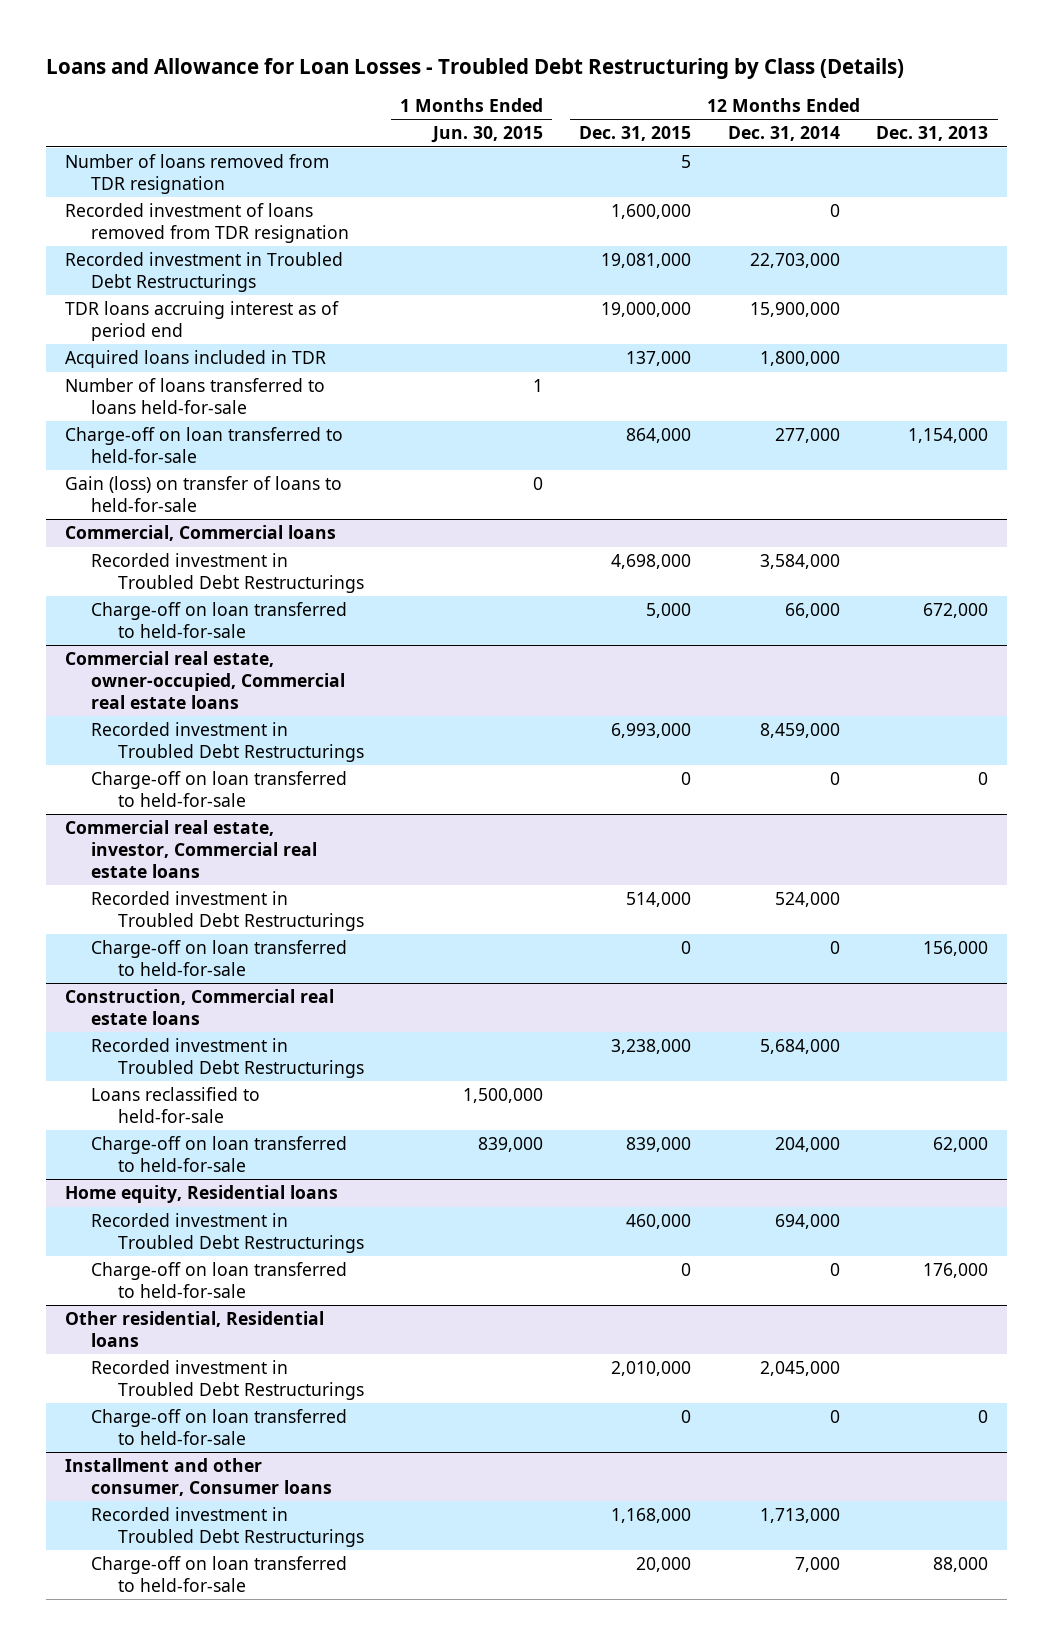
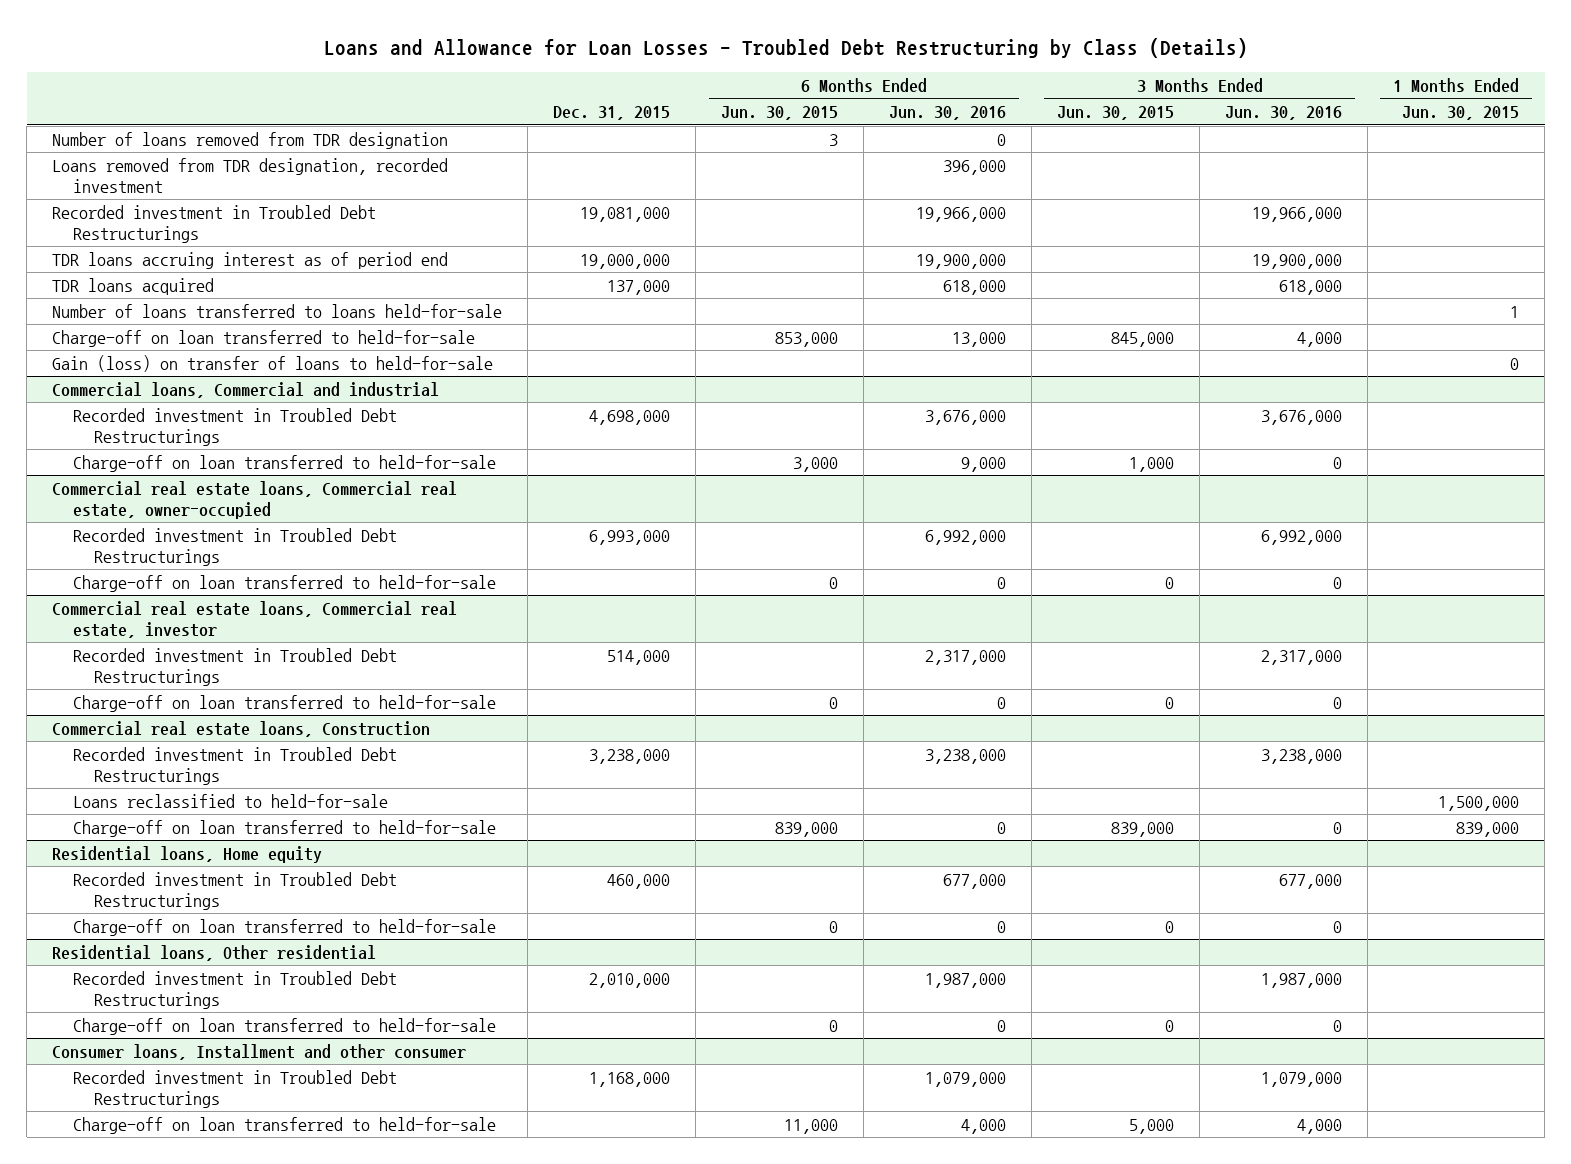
- | 1 Months Ended Jun. 30, 2015 | 12 Months Ended Dec. 31, 2015 | 12 Months Ended Dec. 31, 2014 | 12 Months Ended Dec. 31, 2013
+ | Dec. 31, 2015 | 6 Months Ended Jun. 30, 2015 | 6 Months Ended Jun. 30, 2016 | 3 Months Ended Jun. 30, 2015 | 3 Months Ended Jun. 30, 2016 | 1 Months Ended Jun. 30, 2015
- Number of loans removed from TDR resignation | | 5 | |
- Recorded investment of loans removed from TDR resignation | | 1,600,000 | 0 |
+ Number of loans removed from TDR designation | | 3 | 0 | | |
+ Loans removed from TDR designation, recorded investment | | | 396,000 | | |
- Acquired loans included in TDR | | 137,000 | 1,800,000 |
+ TDR loans acquired | 137,000 | | 618,000 | | 618,000 |
- Commercial, Commercial loans
+ Commercial loans, Commercial and industrial
- Commercial real estate, owner-occupied, Commercial real estate loans
+ Commercial real estate loans, Commercial real estate, owner-occupied
- Commercial real estate, investor, Commercial real estate loans
+ Commercial real estate loans, Commercial real estate, investor
- Construction, Commercial real estate loans
+ Commercial real estate loans, Construction
- Home equity, Residential loans
+ Residential loans, Home equity
- Other residential, Residential loans
+ Residential loans, Other residential
- Installment and other consumer, Consumer loans
+ Consumer loans, Installment and other consumer

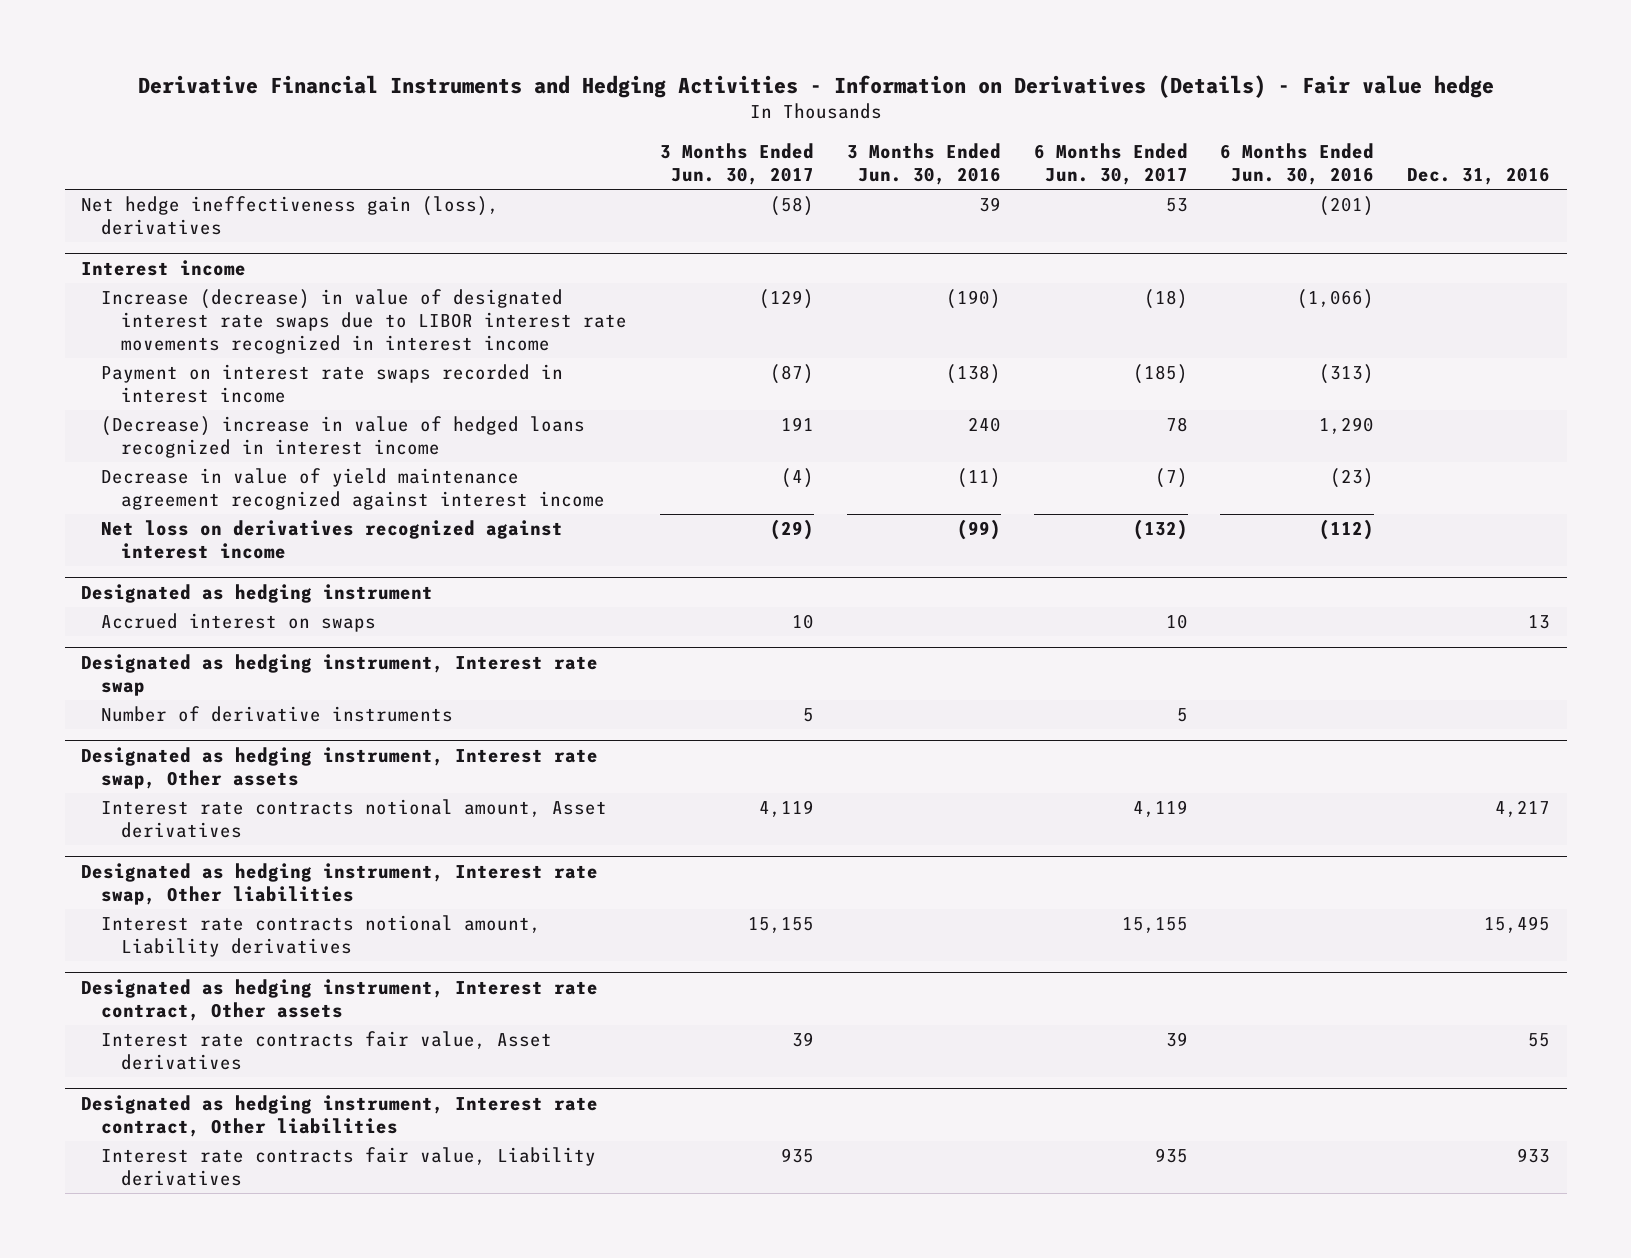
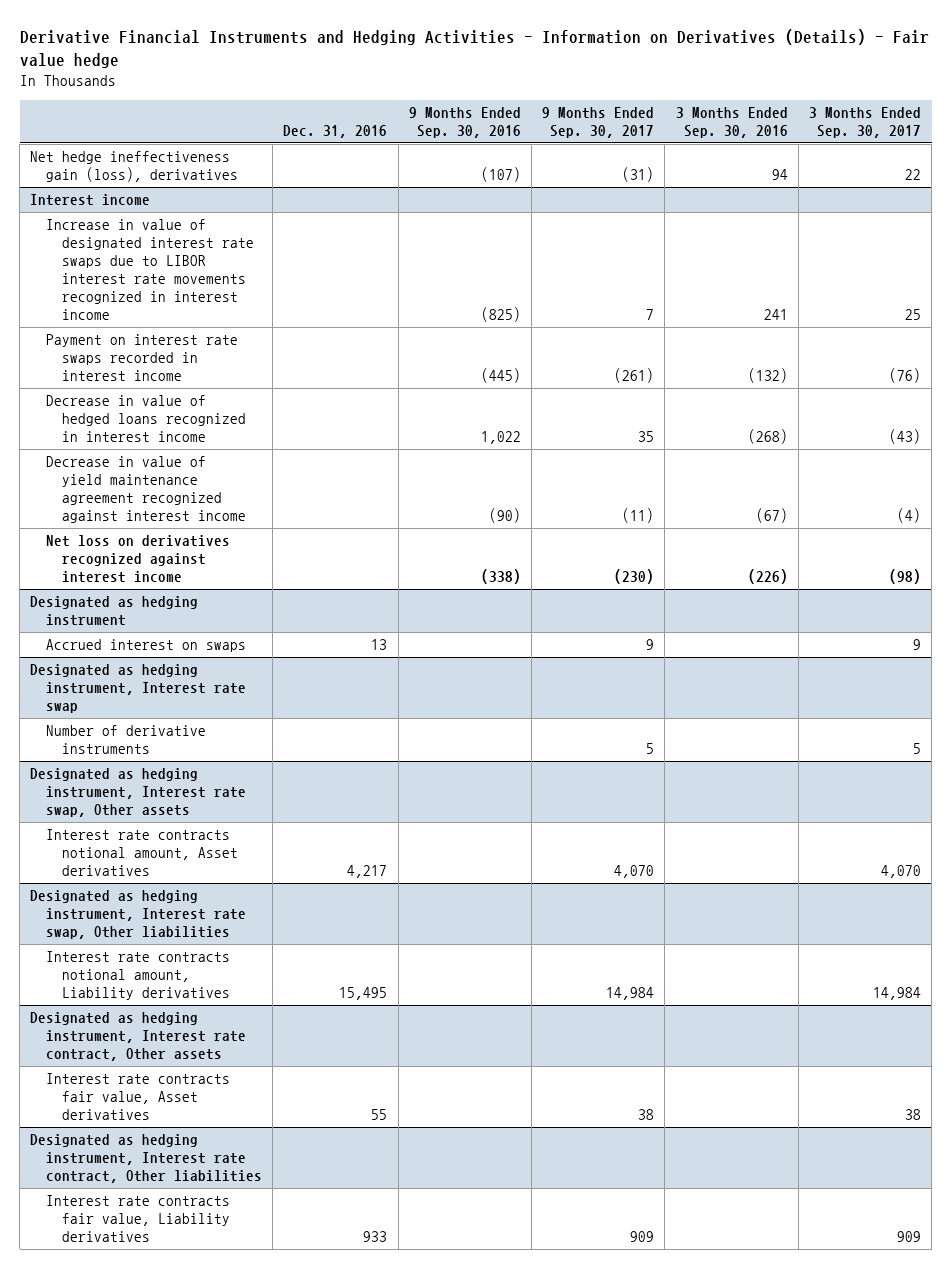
- | 3 Months Ended Jun. 30, 2017 | 3 Months Ended Jun. 30, 2016 | 6 Months Ended Jun. 30, 2017 | 6 Months Ended Jun. 30, 2016 | Dec. 31, 2016
+ | Dec. 31, 2016 | 9 Months Ended Sep. 30, 2016 | 9 Months Ended Sep. 30, 2017 | 3 Months Ended Sep. 30, 2016 | 3 Months Ended Sep. 30, 2017
@ Interest income
- Increase (decrease) in value of designated interest rate swaps due to LIBOR interest rate movements recognized in interest income | (129) | (190) | (18) | (1,066) |
+ Increase in value of designated interest rate swaps due to LIBOR interest rate movements recognized in interest income | | (825) | 7 | 241 | 25
- (Decrease) increase in value of hedged loans recognized in interest income | 191 | 240 | 78 | 1,290 |
+ Decrease in value of hedged loans recognized in interest income | | 1,022 | 35 | (268) | (43)

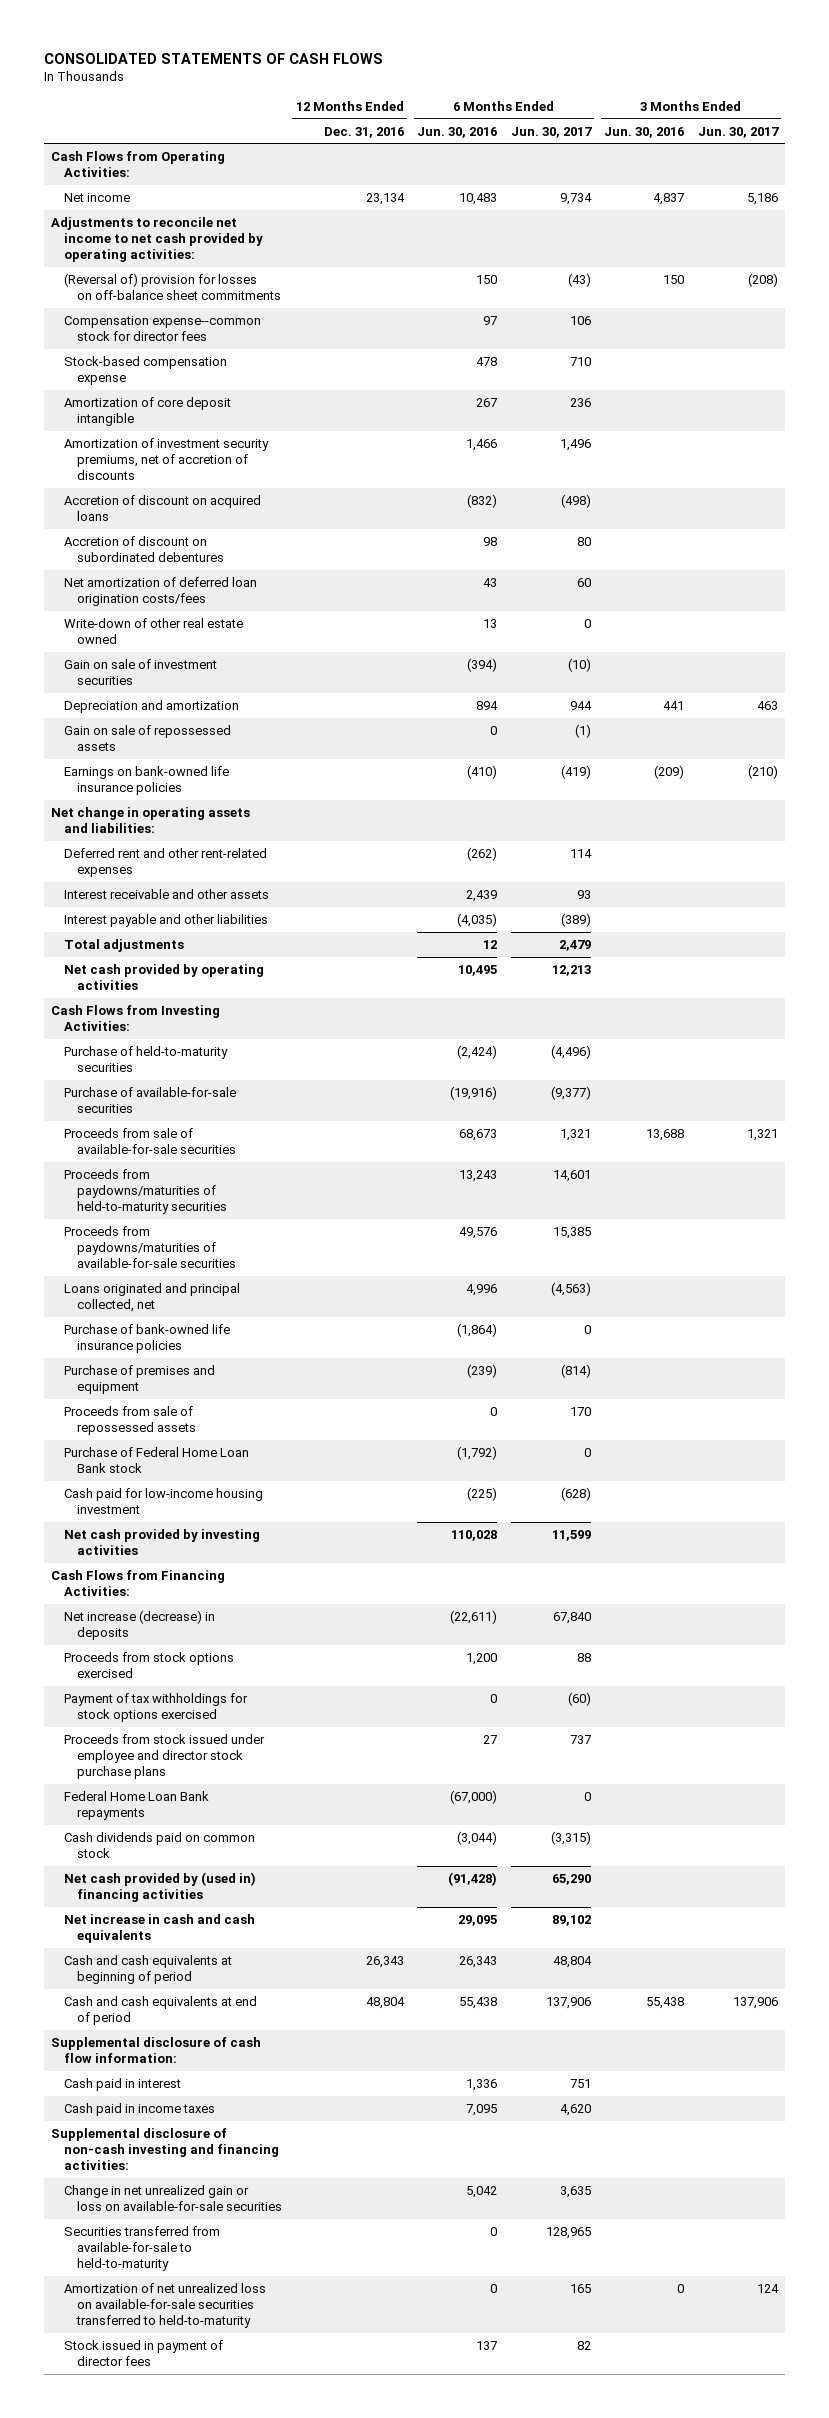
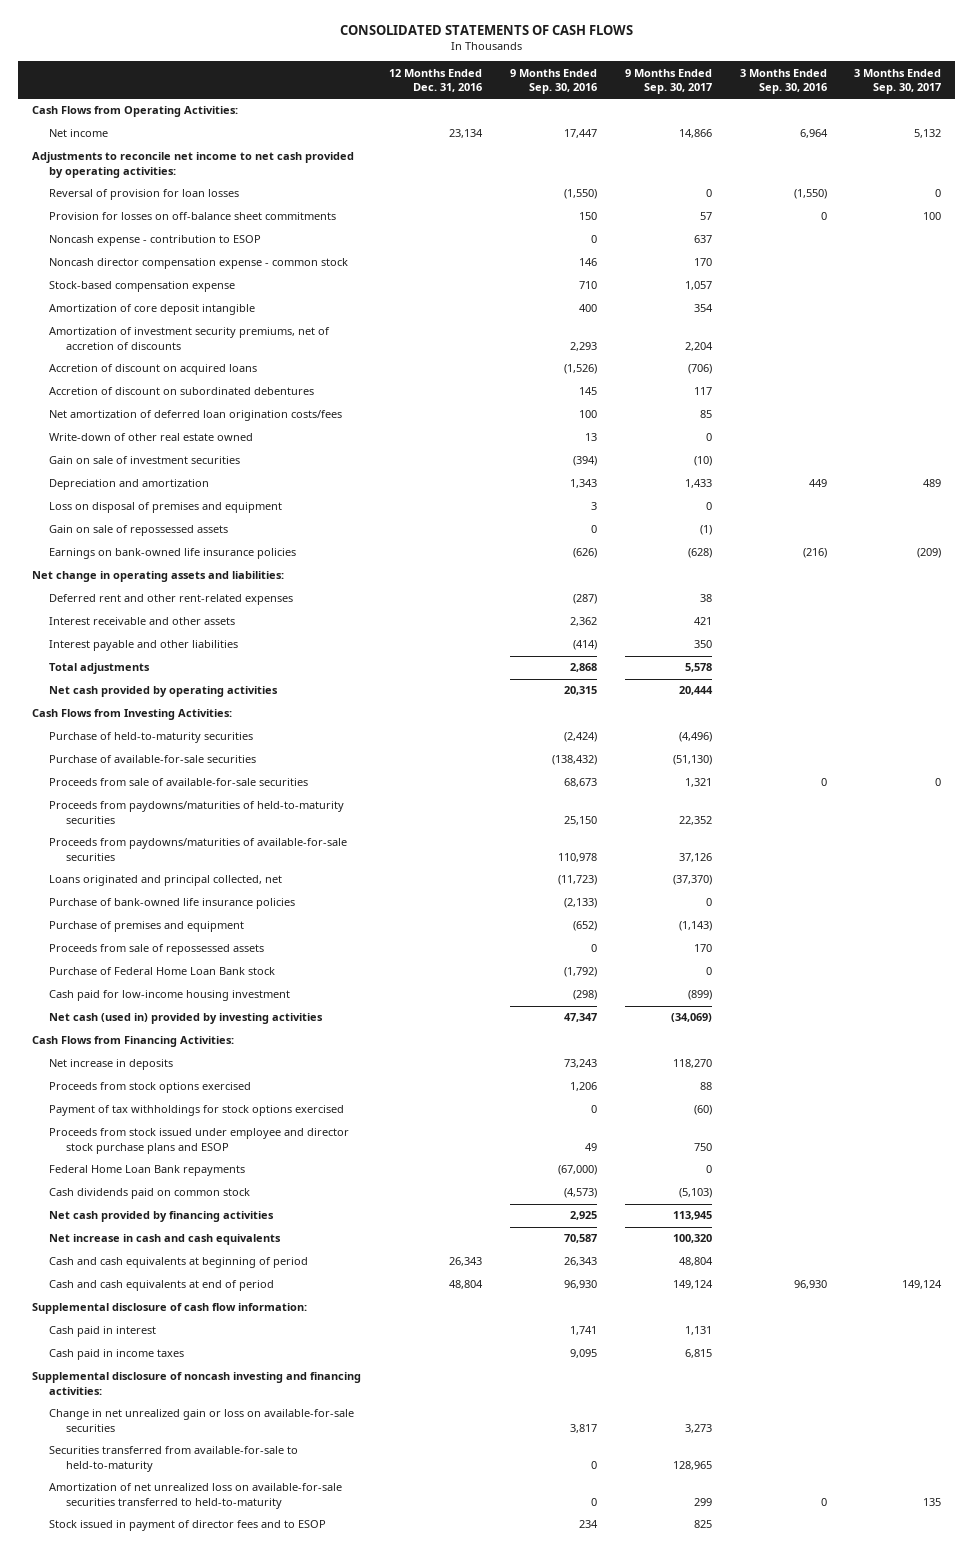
- | 12 Months Ended Dec. 31, 2016 | 6 Months Ended Jun. 30, 2016 | 6 Months Ended Jun. 30, 2017 | 3 Months Ended Jun. 30, 2016 | 3 Months Ended Jun. 30, 2017
+ | 12 Months Ended Dec. 31, 2016 | 9 Months Ended Sep. 30, 2016 | 9 Months Ended Sep. 30, 2017 | 3 Months Ended Sep. 30, 2016 | 3 Months Ended Sep. 30, 2017
- (Reversal of) provision for losses on off-balance sheet commitments | | 150 | (43) | 150 | (208)
- Compensation expense--common stock for director fees | | 97 | 106 | |
+ Reversal of provision for loan losses | | (1,550) | 0 | (1,550) | 0
+ Provision for losses on off-balance sheet commitments | | 150 | 57 | 0 | 100
+ Noncash expense - contribution to ESOP | | 0 | 637 | |
+ Noncash director compensation expense - common stock | | 146 | 170 | |
+ Loss on disposal of premises and equipment | | 3 | 0 | |
- Net cash provided by investing activities | | 110,028 | 11,599 | |
+ Net cash (used in) provided by investing activities | | 47,347 | (34,069) | |
- Net increase (decrease) in deposits | | (22,611) | 67,840 | |
+ Net increase in deposits | | 73,243 | 118,270 | |
- Proceeds from stock issued under employee and director stock purchase plans | | 27 | 737 | |
+ Proceeds from stock issued under employee and director stock purchase plans and ESOP | | 49 | 750 | |
- Net cash provided by (used in) financing activities | | (91,428) | 65,290 | |
+ Net cash provided by financing activities | | 2,925 | 113,945 | |
- Supplemental disclosure of non-cash investing and financing activities:
+ Supplemental disclosure of noncash investing and financing activities:
- Stock issued in payment of director fees | | 137 | 82 | |
+ Stock issued in payment of director fees and to ESOP | | 234 | 825 | |

